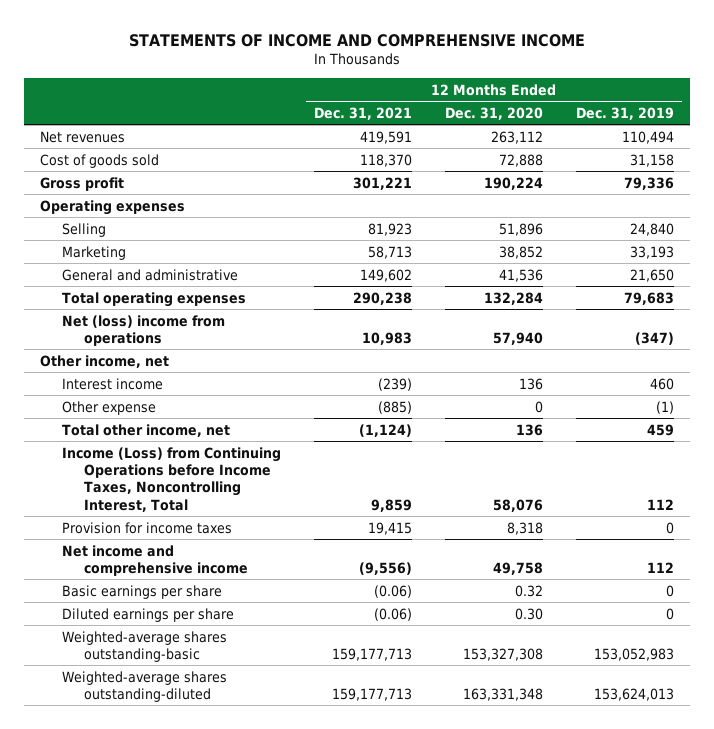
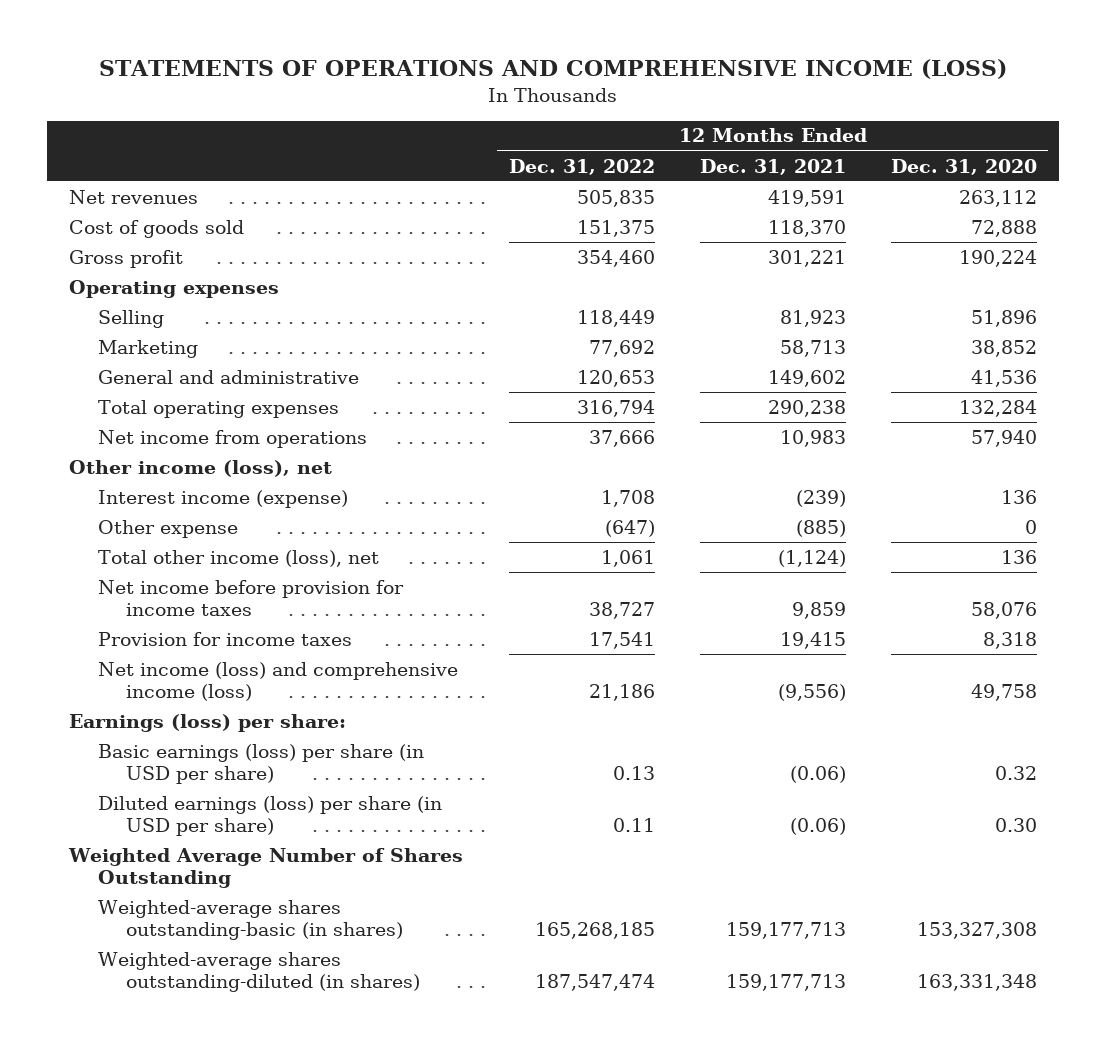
- STATEMENTS OF INCOME AND COMPREHENSIVE INCOME
+ STATEMENTS OF OPERATIONS AND COMPREHENSIVE INCOME (LOSS)
- | 12 Months Ended Dec. 31, 2021 | 12 Months Ended Dec. 31, 2020 | 12 Months Ended Dec. 31, 2019
+ | 12 Months Ended Dec. 31, 2022 | 12 Months Ended Dec. 31, 2021 | 12 Months Ended Dec. 31, 2020
- Net (loss) income from operations | 10,983 | 57,940 | (347)
- Other income, net
- Interest income | (239) | 136 | 460
+ Net income from operations | 37,666 | 10,983 | 57,940
+ Other income (loss), net
+ Interest income (expense) | 1,708 | (239) | 136
- Total other income, net | (1,124) | 136 | 459
- Income (Loss) from Continuing Operations before Income Taxes, Noncontrolling Interest, Total | 9,859 | 58,076 | 112
+ Total other income (loss), net | 1,061 | (1,124) | 136
+ Net income before provision for income taxes | 38,727 | 9,859 | 58,076
- Net income and comprehensive income | (9,556) | 49,758 | 112
- Basic earnings per share | (0.06) | 0.32 | 0
- Diluted earnings per share | (0.06) | 0.30 | 0
- Weighted-average shares outstanding-basic | 159,177,713 | 153,327,308 | 153,052,983
- Weighted-average shares outstanding-diluted | 159,177,713 | 163,331,348 | 153,624,013
+ Net income (loss) and comprehensive income (loss) | 21,186 | (9,556) | 49,758
+ Earnings (loss) per share:
+ Basic earnings (loss) per share (in USD per share) | 0.13 | (0.06) | 0.32
+ Diluted earnings (loss) per share (in USD per share) | 0.11 | (0.06) | 0.30
+ Weighted Average Number of Shares Outstanding
+ Weighted-average shares outstanding-basic (in shares) | 165,268,185 | 159,177,713 | 153,327,308
+ Weighted-average shares outstanding-diluted (in shares) | 187,547,474 | 159,177,713 | 163,331,348

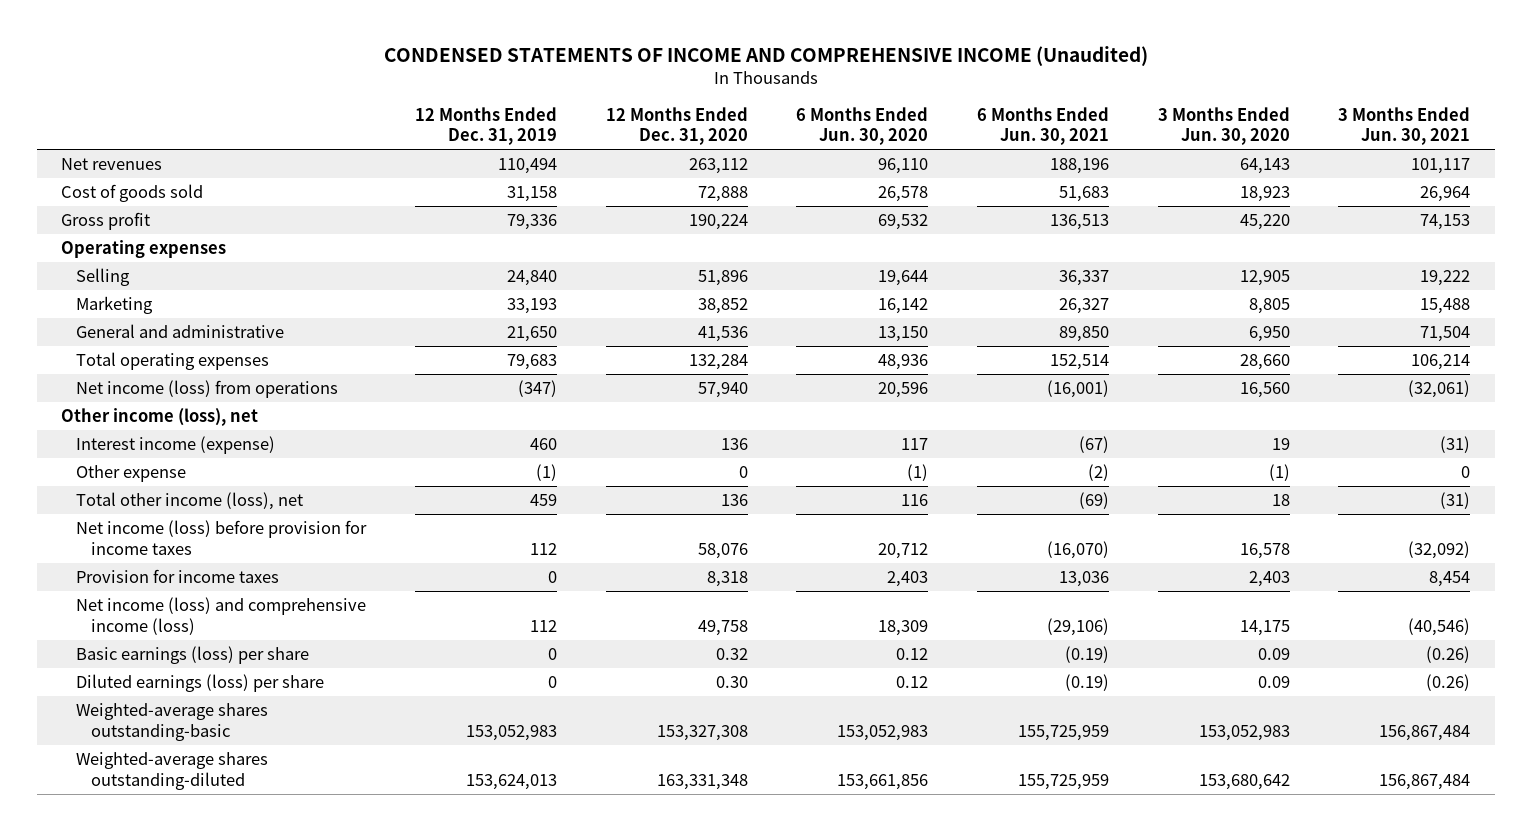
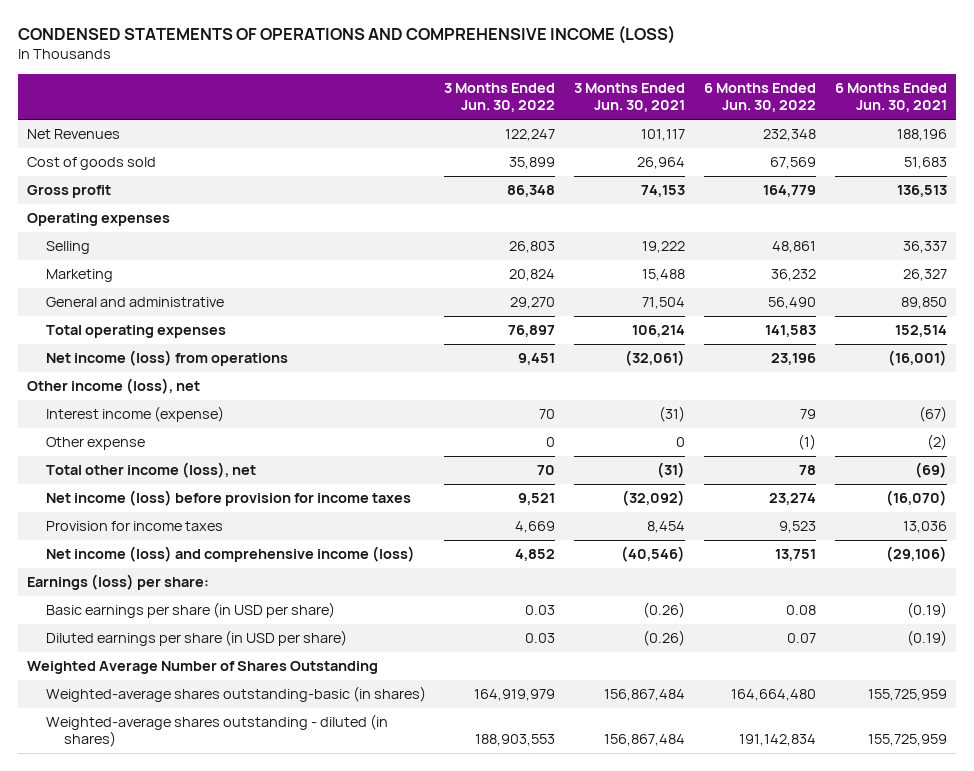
- CONDENSED STATEMENTS OF INCOME AND COMPREHENSIVE INCOME (Unaudited)
+ CONDENSED STATEMENTS OF OPERATIONS AND COMPREHENSIVE INCOME (LOSS)
- | 12 Months Ended Dec. 31, 2019 | 12 Months Ended Dec. 31, 2020 | 6 Months Ended Jun. 30, 2020 | 6 Months Ended Jun. 30, 2021 | 3 Months Ended Jun. 30, 2020 | 3 Months Ended Jun. 30, 2021
+ | 3 Months Ended Jun. 30, 2022 | 3 Months Ended Jun. 30, 2021 | 6 Months Ended Jun. 30, 2022 | 6 Months Ended Jun. 30, 2021
- Net revenues | 110,494 | 263,112 | 96,110 | 188,196 | 64,143 | 101,117
+ Net Revenues | 122,247 | 101,117 | 232,348 | 188,196
- Basic earnings (loss) per share | 0 | 0.32 | 0.12 | (0.19) | 0.09 | (0.26)
- Diluted earnings (loss) per share | 0 | 0.30 | 0.12 | (0.19) | 0.09 | (0.26)
- Weighted-average shares outstanding-basic | 153,052,983 | 153,327,308 | 153,052,983 | 155,725,959 | 153,052,983 | 156,867,484
- Weighted-average shares outstanding-diluted | 153,624,013 | 163,331,348 | 153,661,856 | 155,725,959 | 153,680,642 | 156,867,484
+ Earnings (loss) per share:
+ Basic earnings per share (in USD per share) | 0.03 | (0.26) | 0.08 | (0.19)
+ Diluted earnings per share (in USD per share) | 0.03 | (0.26) | 0.07 | (0.19)
+ Weighted Average Number of Shares Outstanding
+ Weighted-average shares outstanding-basic (in shares) | 164,919,979 | 156,867,484 | 164,664,480 | 155,725,959
+ Weighted-average shares outstanding - diluted (in shares) | 188,903,553 | 156,867,484 | 191,142,834 | 155,725,959

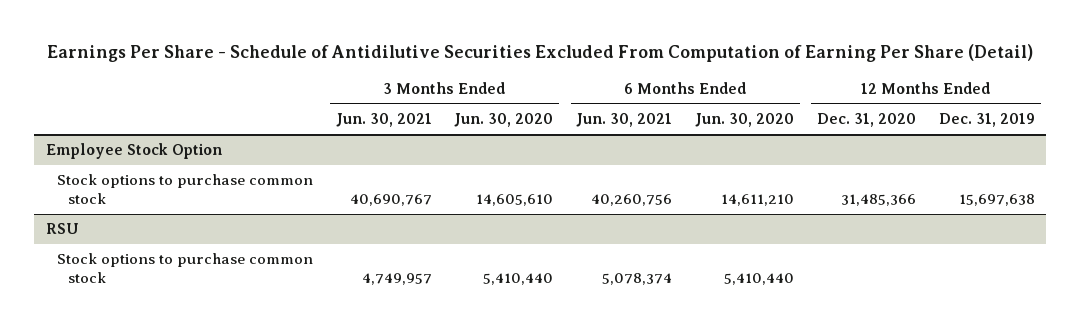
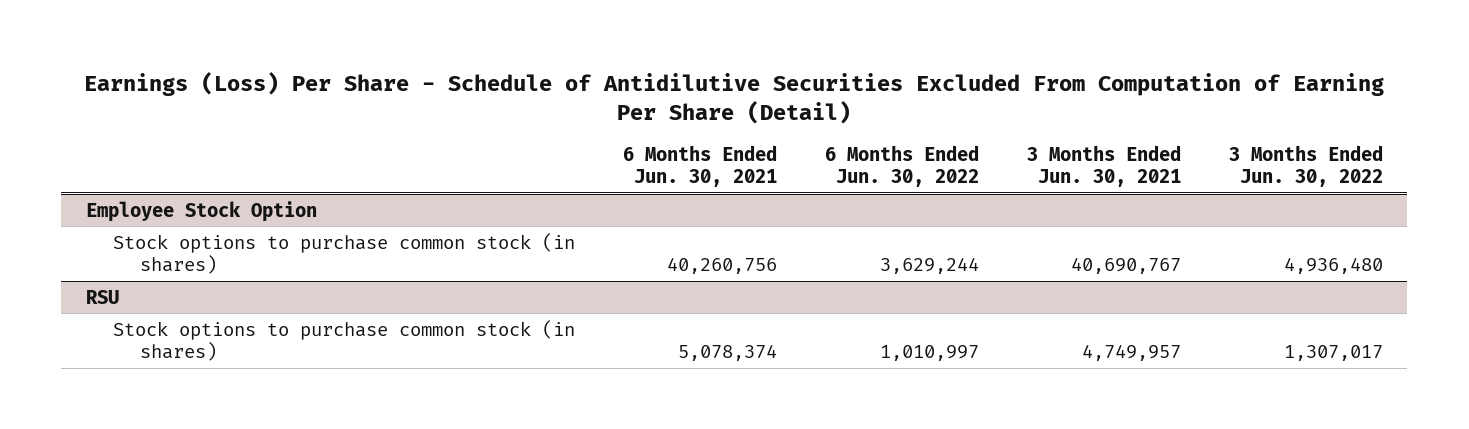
- Earnings Per Share - Schedule of Antidilutive Securities Excluded From Computation of Earning Per Share (Detail)
+ Earnings (Loss) Per Share - Schedule of Antidilutive Securities Excluded From Computation of Earning Per Share (Detail)
- | 3 Months Ended Jun. 30, 2021 | 3 Months Ended Jun. 30, 2020 | 6 Months Ended Jun. 30, 2021 | 6 Months Ended Jun. 30, 2020 | 12 Months Ended Dec. 31, 2020 | 12 Months Ended Dec. 31, 2019
+ | 6 Months Ended Jun. 30, 2021 | 6 Months Ended Jun. 30, 2022 | 3 Months Ended Jun. 30, 2021 | 3 Months Ended Jun. 30, 2022
@ Employee Stock Option
- Stock options to purchase common stock | 40,690,767 | 14,605,610 | 40,260,756 | 14,611,210 | 31,485,366 | 15,697,638
+ Stock options to purchase common stock (in shares) | 40,260,756 | 3,629,244 | 40,690,767 | 4,936,480
@ RSU
- Stock options to purchase common stock | 4,749,957 | 5,410,440 | 5,078,374 | 5,410,440 | |
+ Stock options to purchase common stock (in shares) | 5,078,374 | 1,010,997 | 4,749,957 | 1,307,017

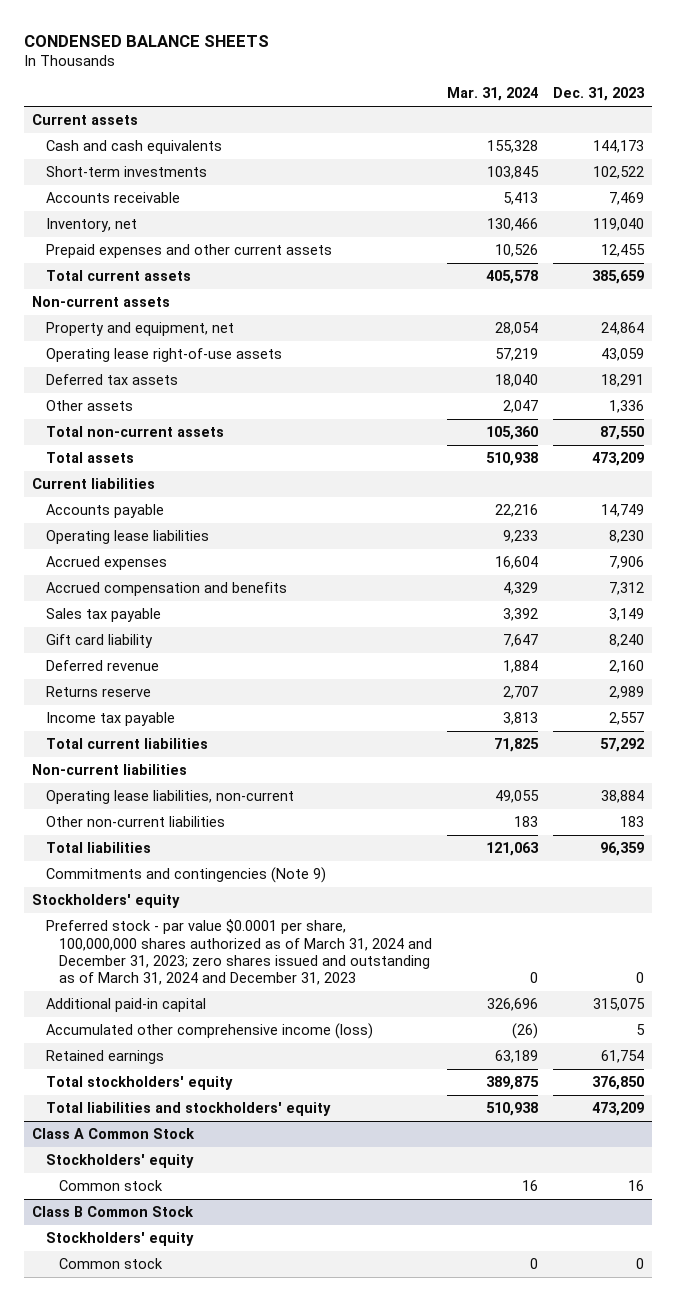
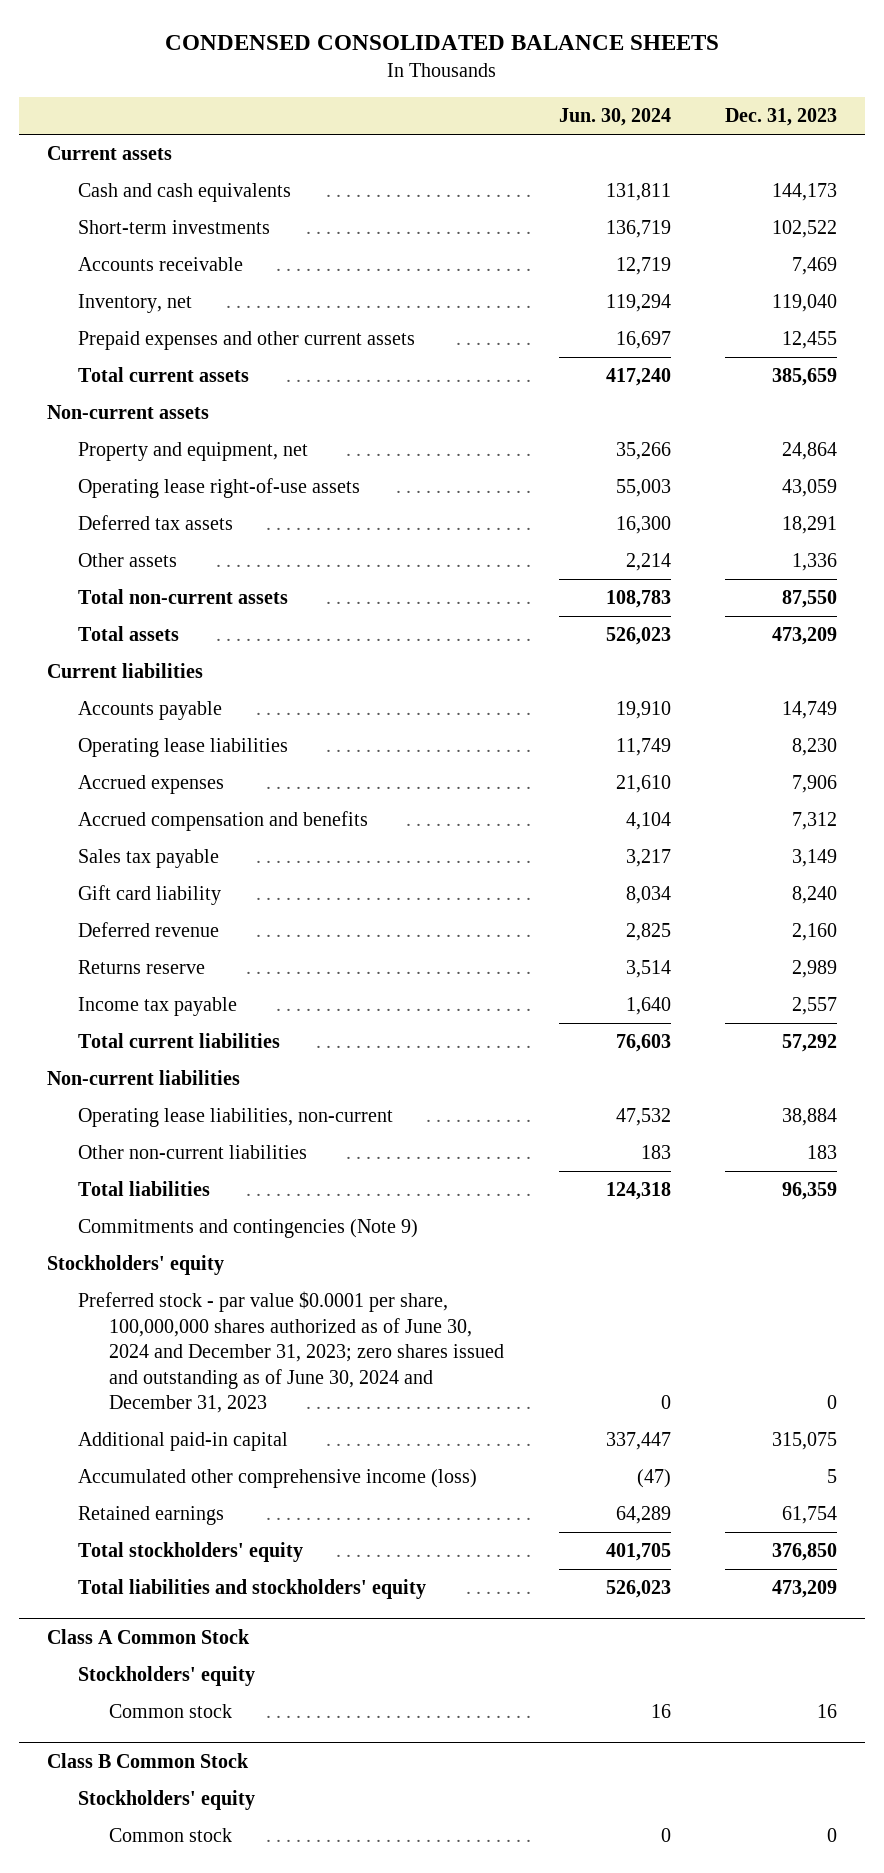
- CONDENSED BALANCE SHEETS
+ CONDENSED CONSOLIDATED BALANCE SHEETS
- | Mar. 31, 2024 | Dec. 31, 2023
+ | Jun. 30, 2024 | Dec. 31, 2023
- Preferred stock - par value $0.0001 per share, 100,000,000 shares authorized as of March 31, 2024 and December 31, 2023; zero shares issued and outstanding as of March 31, 2024 and December 31, 2023 | 0 | 0
+ Preferred stock - par value $0.0001 per share, 100,000,000 shares authorized as of June 30, 2024 and December 31, 2023; zero shares issued and outstanding as of June 30, 2024 and December 31, 2023 | 0 | 0

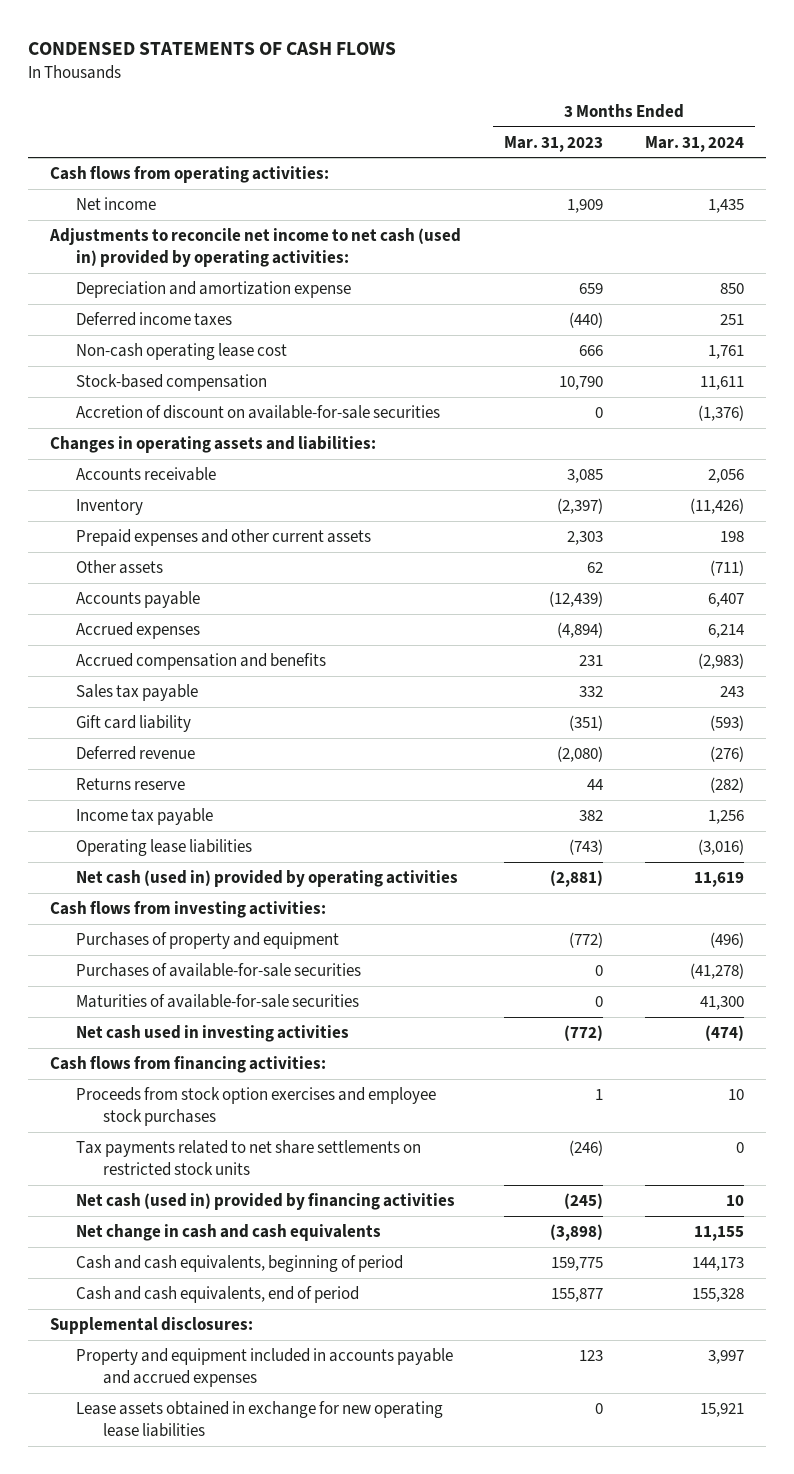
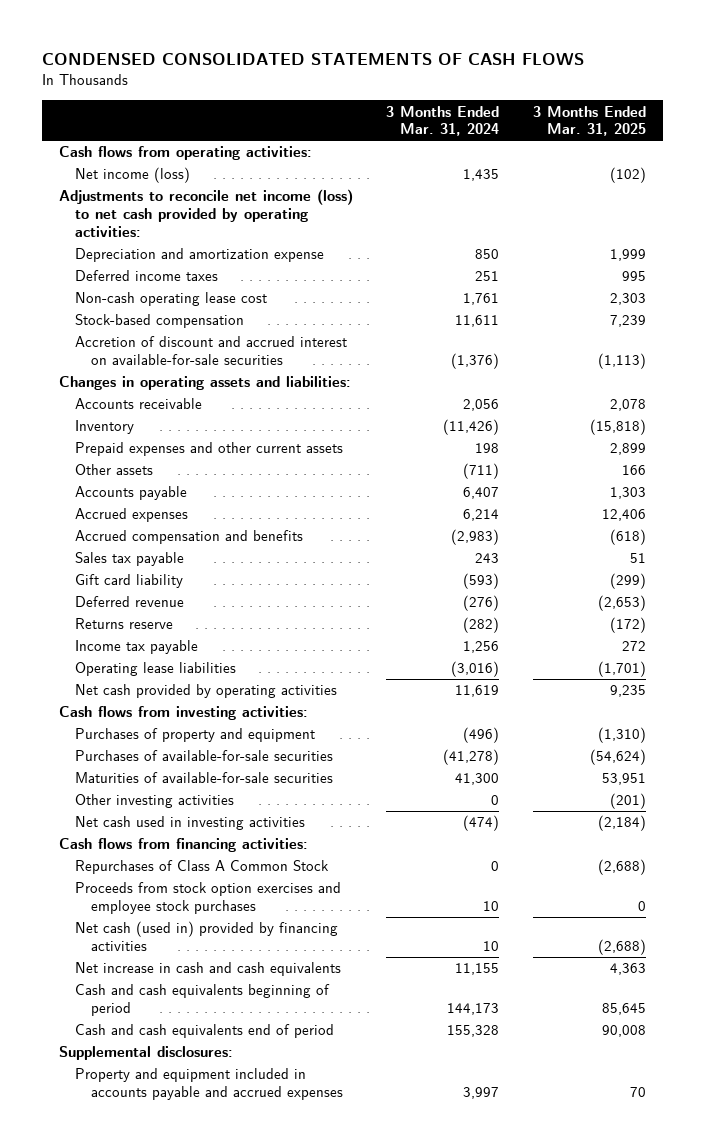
- CONDENSED STATEMENTS OF CASH FLOWS
+ CONDENSED CONSOLIDATED STATEMENTS OF CASH FLOWS
- | 3 Months Ended Mar. 31, 2023 | 3 Months Ended Mar. 31, 2024
+ | 3 Months Ended Mar. 31, 2024 | 3 Months Ended Mar. 31, 2025
- Net income | 1,909 | 1,435
- Adjustments to reconcile net income to net cash (used in) provided by operating activities:
+ Net income (loss) | 1,435 | (102)
+ Adjustments to reconcile net income (loss) to net cash provided by operating activities:
- Accretion of discount on available-for-sale securities | 0 | (1,376)
+ Accretion of discount and accrued interest on available-for-sale securities | (1,376) | (1,113)
- Net cash (used in) provided by operating activities | (2,881) | 11,619
+ Net cash provided by operating activities | 11,619 | 9,235
+ Other investing activities | 0 | (201)
+ Repurchases of Class A Common Stock | 0 | (2,688)
- Tax payments related to net share settlements on restricted stock units | (246) | 0
- Net change in cash and cash equivalents | (3,898) | 11,155
- Cash and cash equivalents, beginning of period | 159,775 | 144,173
- Cash and cash equivalents, end of period | 155,877 | 155,328
+ Net increase in cash and cash equivalents | 11,155 | 4,363
+ Cash and cash equivalents beginning of period | 144,173 | 85,645
+ Cash and cash equivalents end of period | 155,328 | 90,008
- Lease assets obtained in exchange for new operating lease liabilities | 0 | 15,921

